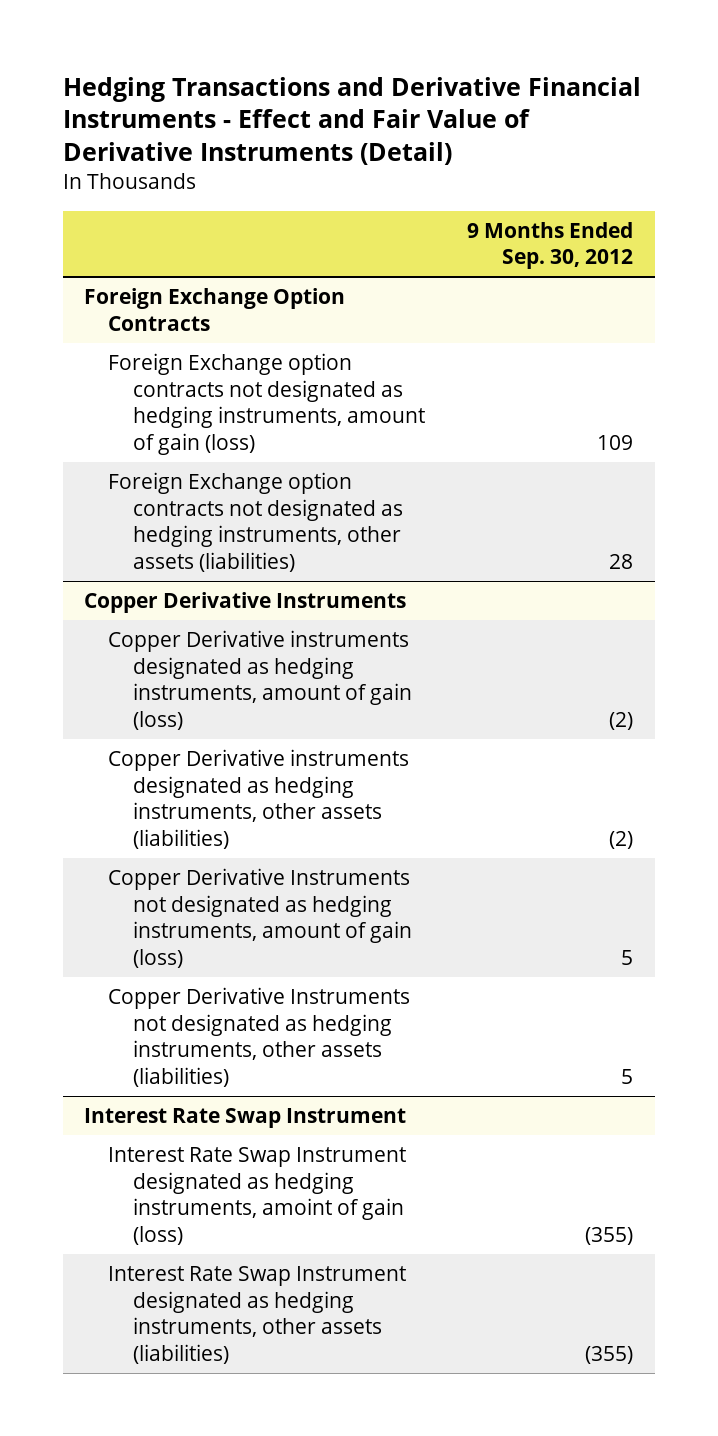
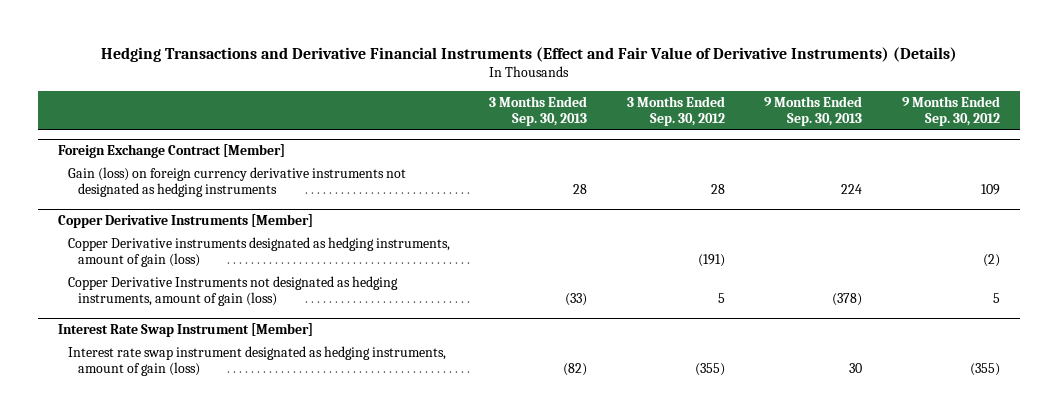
- Hedging Transactions and Derivative Financial Instruments - Effect and Fair Value of Derivative Instruments (Detail)
+ Hedging Transactions and Derivative Financial Instruments (Effect and Fair Value of Derivative Instruments) (Details)
- | 9 Months Ended Sep. 30, 2012
+ | 3 Months Ended Sep. 30, 2013 | 3 Months Ended Sep. 30, 2012 | 9 Months Ended Sep. 30, 2013 | 9 Months Ended Sep. 30, 2012
- Foreign Exchange Option Contracts
- Foreign Exchange option contracts not designated as hedging instruments, amount of gain (loss) | 109
- Foreign Exchange option contracts not designated as hedging instruments, other assets (liabilities) | 28
- Copper Derivative Instruments
+ Foreign Exchange Contract [Member]
+ Gain (loss) on foreign currency derivative instruments not designated as hedging instruments | 28 | 28 | 224 | 109
+ Copper Derivative Instruments [Member]
- Copper Derivative instruments designated as hedging instruments, other assets (liabilities) | (2)
- Copper Derivative Instruments not designated as hedging instruments, other assets (liabilities) | 5
- Interest Rate Swap Instrument
- Interest Rate Swap Instrument designated as hedging instruments, amoint of gain (loss) | (355)
- Interest Rate Swap Instrument designated as hedging instruments, other assets (liabilities) | (355)
+ Interest Rate Swap Instrument [Member]
+ Interest rate swap instrument designated as hedging instruments, amount of gain (loss) | (82) | (355) | 30 | (355)

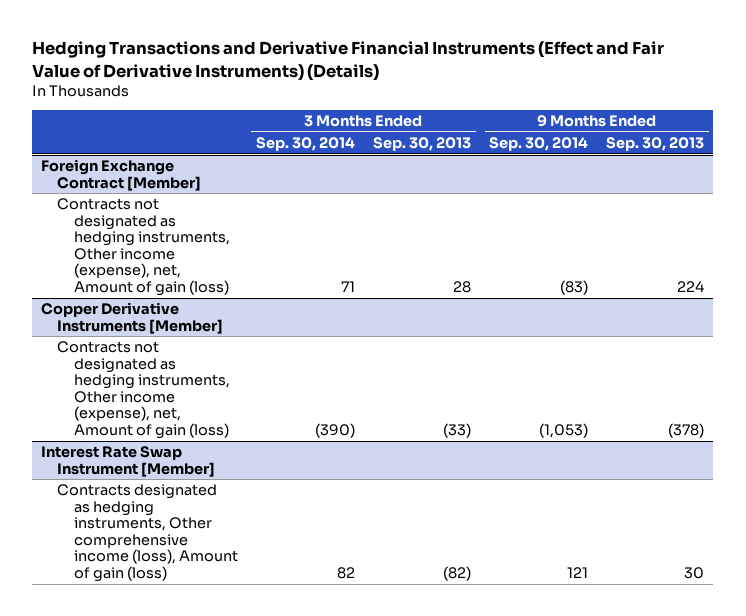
- | 3 Months Ended Sep. 30, 2013 | 3 Months Ended Sep. 30, 2012 | 9 Months Ended Sep. 30, 2013 | 9 Months Ended Sep. 30, 2012
+ | 3 Months Ended Sep. 30, 2014 | 3 Months Ended Sep. 30, 2013 | 9 Months Ended Sep. 30, 2014 | 9 Months Ended Sep. 30, 2013
@ Foreign Exchange Contract [Member]
- Gain (loss) on foreign currency derivative instruments not designated as hedging instruments | 28 | 28 | 224 | 109
+ Contracts not designated as hedging instruments, Other income (expense), net, Amount of gain (loss) | 71 | 28 | (83) | 224
@ Copper Derivative Instruments [Member]
- Copper Derivative instruments designated as hedging instruments, amount of gain (loss) | | (191) | | (2)
- Copper Derivative Instruments not designated as hedging instruments, amount of gain (loss) | (33) | 5 | (378) | 5
+ Contracts not designated as hedging instruments, Other income (expense), net, Amount of gain (loss) | (390) | (33) | (1,053) | (378)
@ Interest Rate Swap Instrument [Member]
- Interest rate swap instrument designated as hedging instruments, amount of gain (loss) | (82) | (355) | 30 | (355)
+ Contracts designated as hedging instruments, Other comprehensive income (loss), Amount of gain (loss) | 82 | (82) | 121 | 30

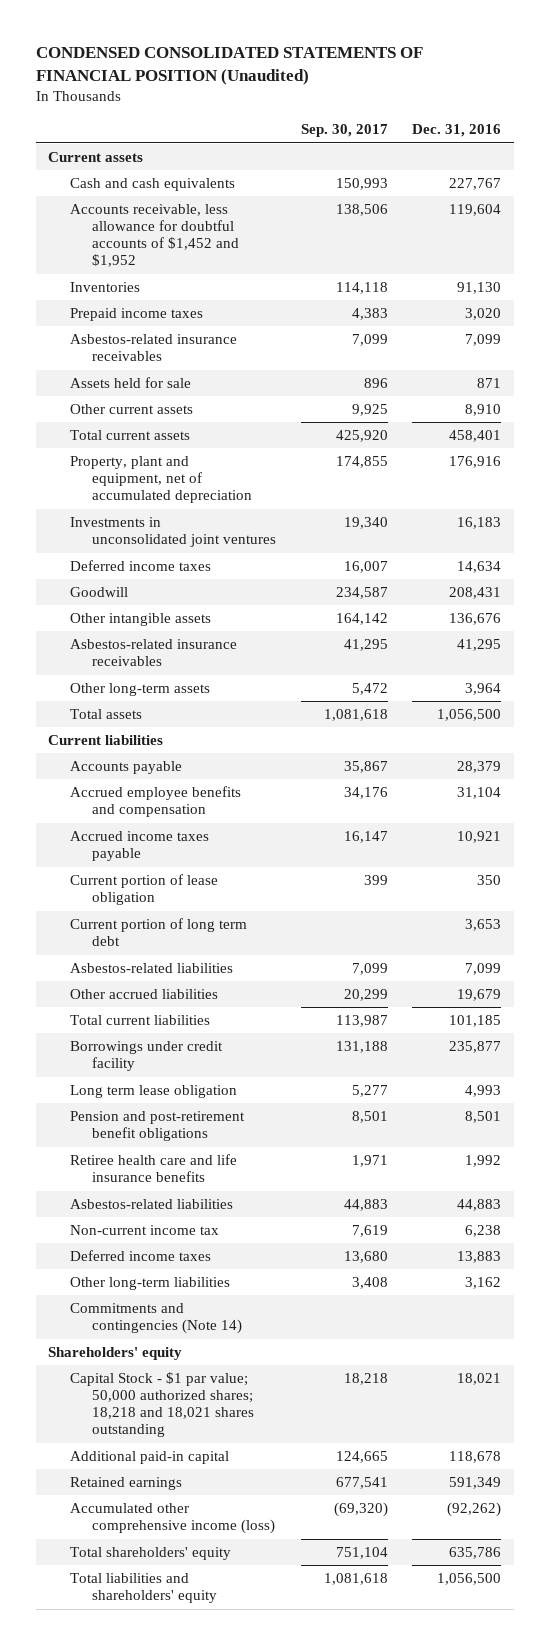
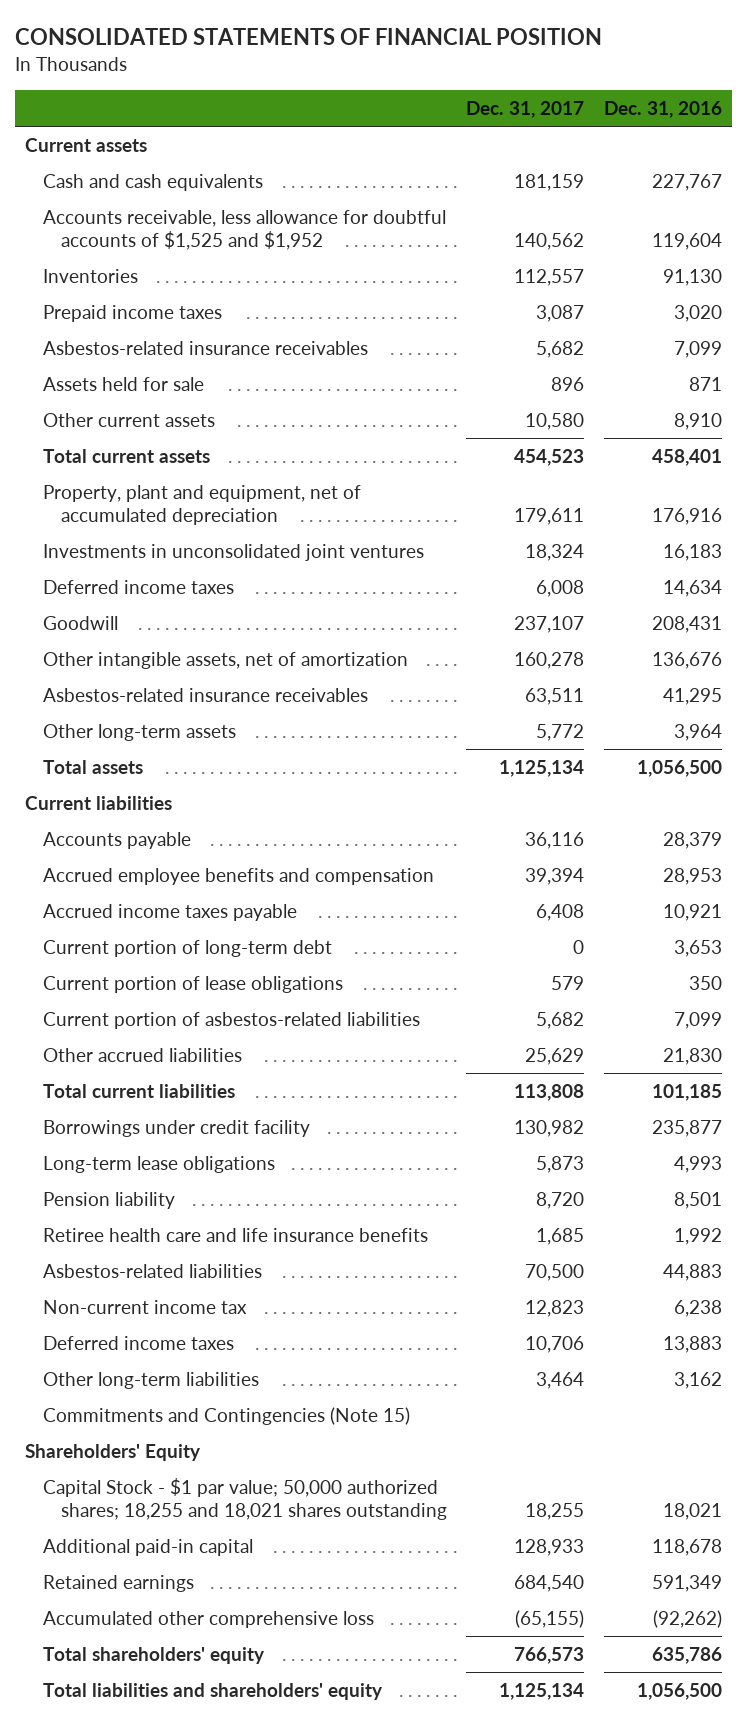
- CONDENSED CONSOLIDATED STATEMENTS OF FINANCIAL POSITION (Unaudited)
+ CONSOLIDATED STATEMENTS OF FINANCIAL POSITION
- | Sep. 30, 2017 | Dec. 31, 2016
+ | Dec. 31, 2017 | Dec. 31, 2016
- Accounts receivable, less allowance for doubtful accounts of $1,452 and $1,952 | 138,506 | 119,604
+ Accounts receivable, less allowance for doubtful accounts of $1,525 and $1,952 | 140,562 | 119,604
- Other intangible assets | 164,142 | 136,676
+ Other intangible assets, net of amortization | 160,278 | 136,676
- Accrued employee benefits and compensation | 34,176 | 31,104
+ Accrued employee benefits and compensation | 39,394 | 28,953
- Current portion of lease obligation | 399 | 350
- Current portion of long term debt | | 3,653
- Asbestos-related liabilities | 7,099 | 7,099
- Other accrued liabilities | 20,299 | 19,679
+ Current portion of long-term debt | 0 | 3,653
+ Current portion of lease obligations | 579 | 350
+ Current portion of asbestos-related liabilities | 5,682 | 7,099
+ Other accrued liabilities | 25,629 | 21,830
- Long term lease obligation | 5,277 | 4,993
- Pension and post-retirement benefit obligations | 8,501 | 8,501
+ Long-term lease obligations | 5,873 | 4,993
+ Pension liability | 8,720 | 8,501
- Commitments and contingencies (Note 14)
- Shareholders' equity
- Capital Stock - $1 par value; 50,000 authorized shares; 18,218 and 18,021 shares outstanding | 18,218 | 18,021
+ Commitments and Contingencies (Note 15)
+ Shareholders' Equity
+ Capital Stock - $1 par value; 50,000 authorized shares; 18,255 and 18,021 shares outstanding | 18,255 | 18,021
- Accumulated other comprehensive income (loss) | (69,320) | (92,262)
+ Accumulated other comprehensive loss | (65,155) | (92,262)

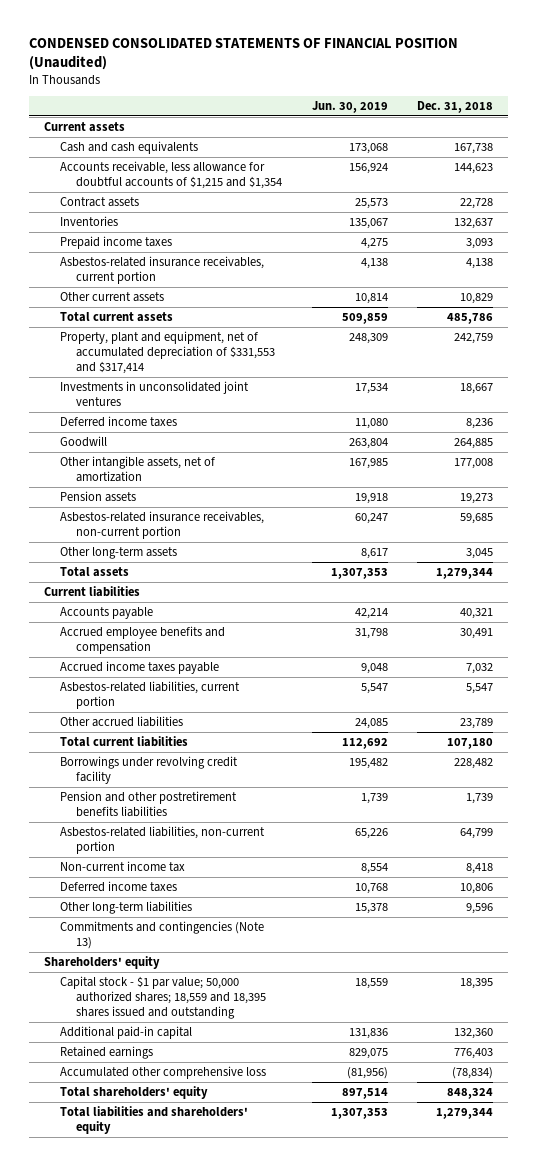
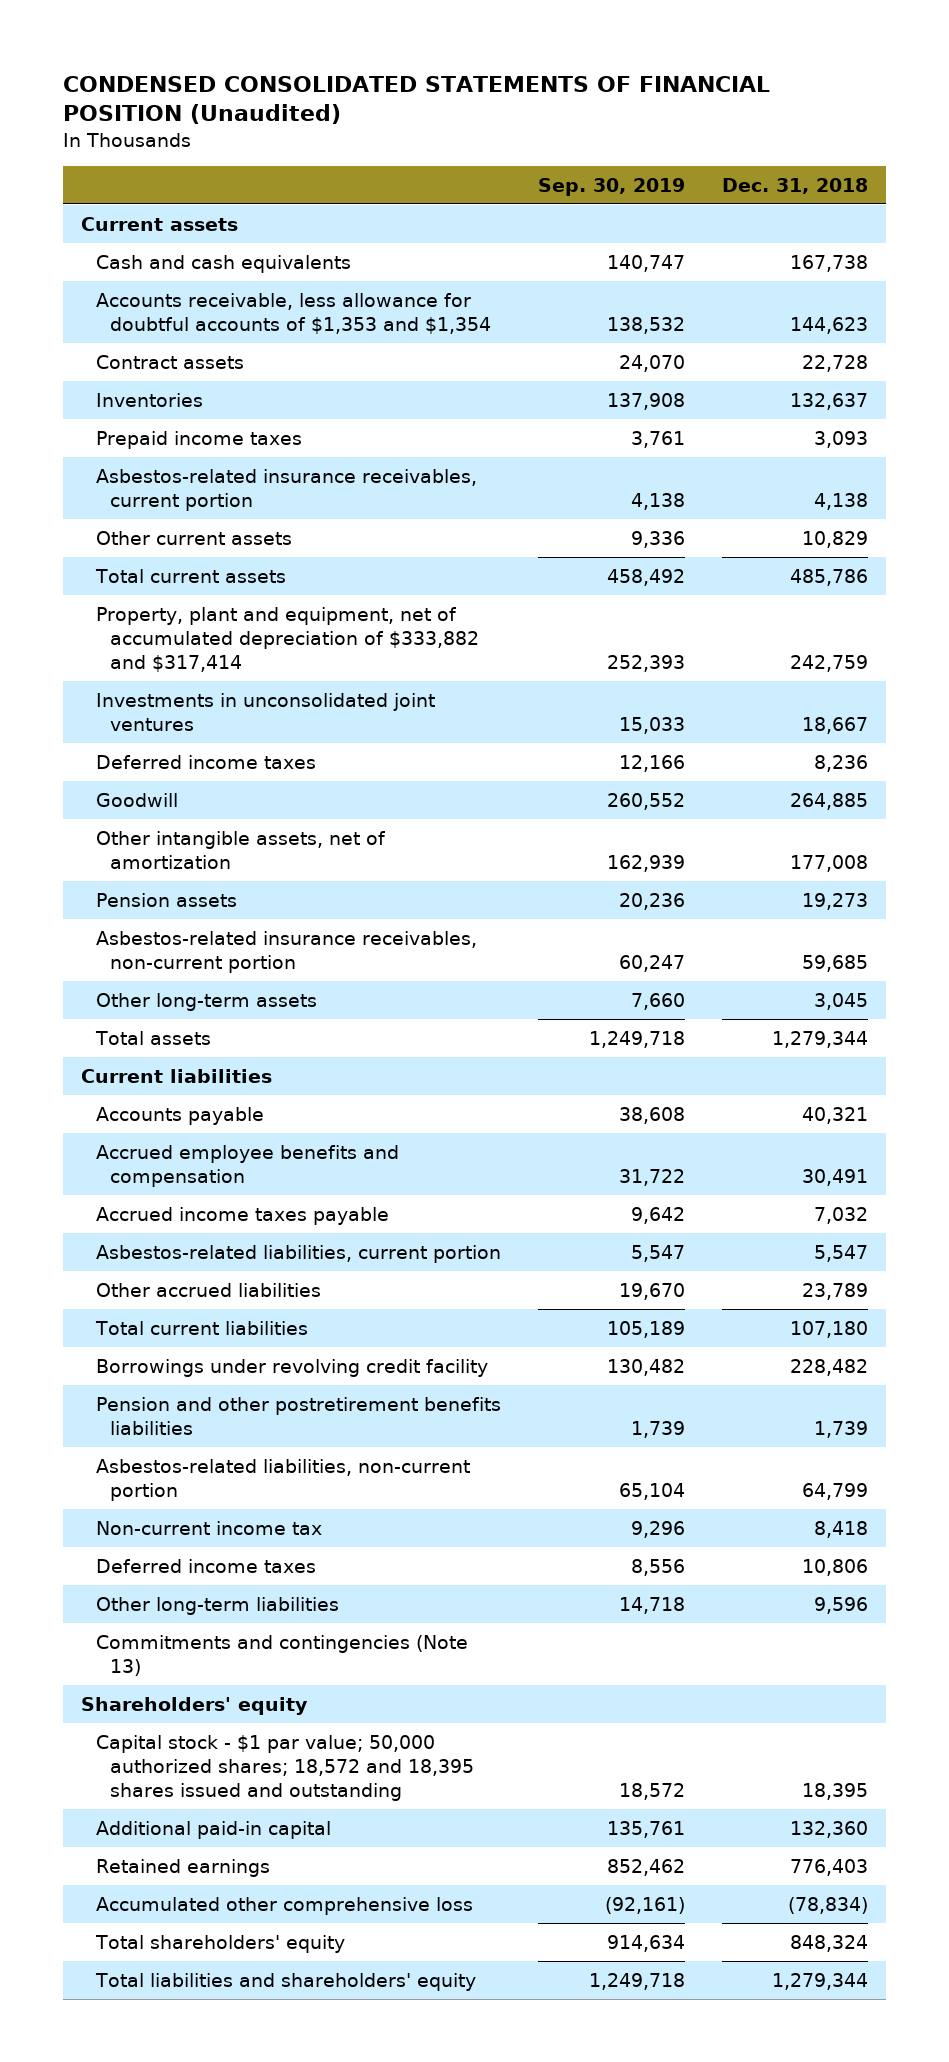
- | Jun. 30, 2019 | Dec. 31, 2018
+ | Sep. 30, 2019 | Dec. 31, 2018
- Accounts receivable, less allowance for doubtful accounts of $1,215 and $1,354 | 156,924 | 144,623
+ Accounts receivable, less allowance for doubtful accounts of $1,353 and $1,354 | 138,532 | 144,623
- Property, plant and equipment, net of accumulated depreciation of $331,553 and $317,414 | 248,309 | 242,759
+ Property, plant and equipment, net of accumulated depreciation of $333,882 and $317,414 | 252,393 | 242,759
- Capital stock - $1 par value; 50,000 authorized shares; 18,559 and 18,395 shares issued and outstanding | 18,559 | 18,395
+ Capital stock - $1 par value; 50,000 authorized shares; 18,572 and 18,395 shares issued and outstanding | 18,572 | 18,395

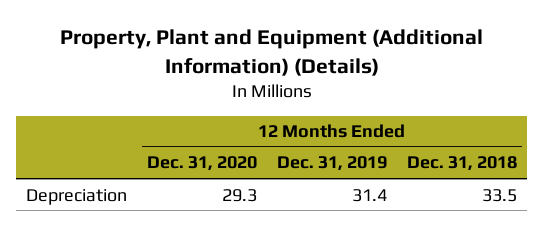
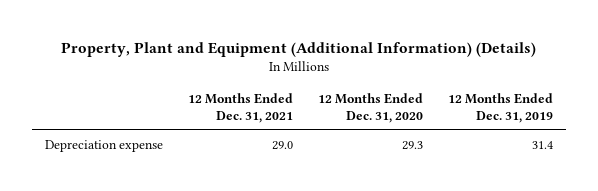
- | 12 Months Ended Dec. 31, 2020 | 12 Months Ended Dec. 31, 2019 | 12 Months Ended Dec. 31, 2018
+ | 12 Months Ended Dec. 31, 2021 | 12 Months Ended Dec. 31, 2020 | 12 Months Ended Dec. 31, 2019
- Depreciation | 29.3 | 31.4 | 33.5
+ Depreciation expense | 29.0 | 29.3 | 31.4

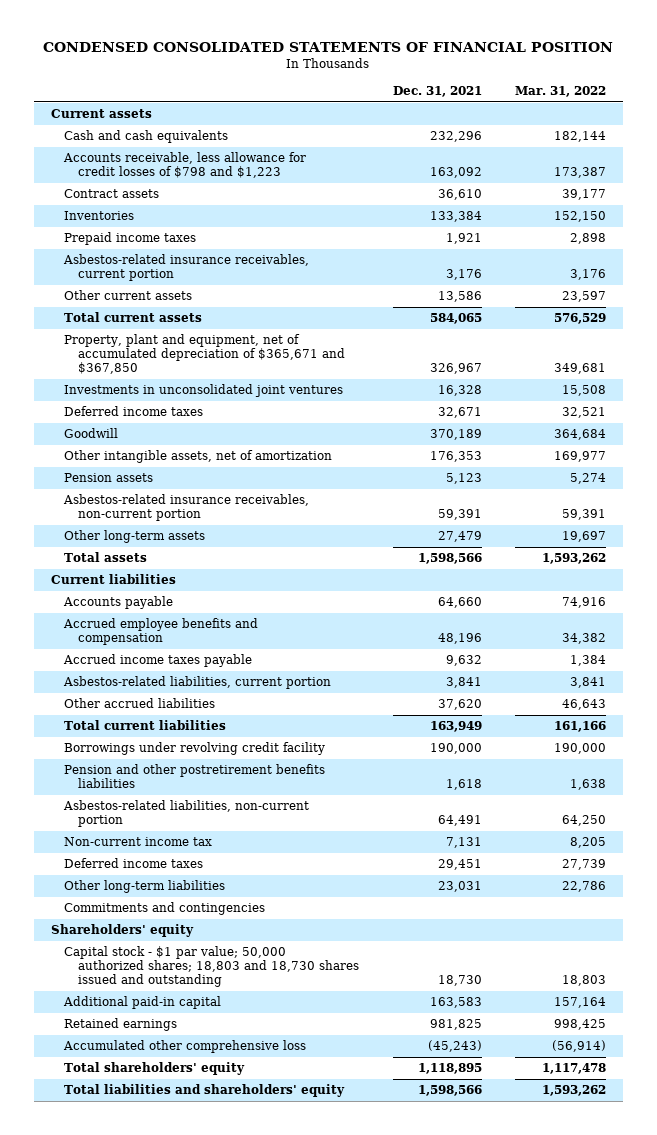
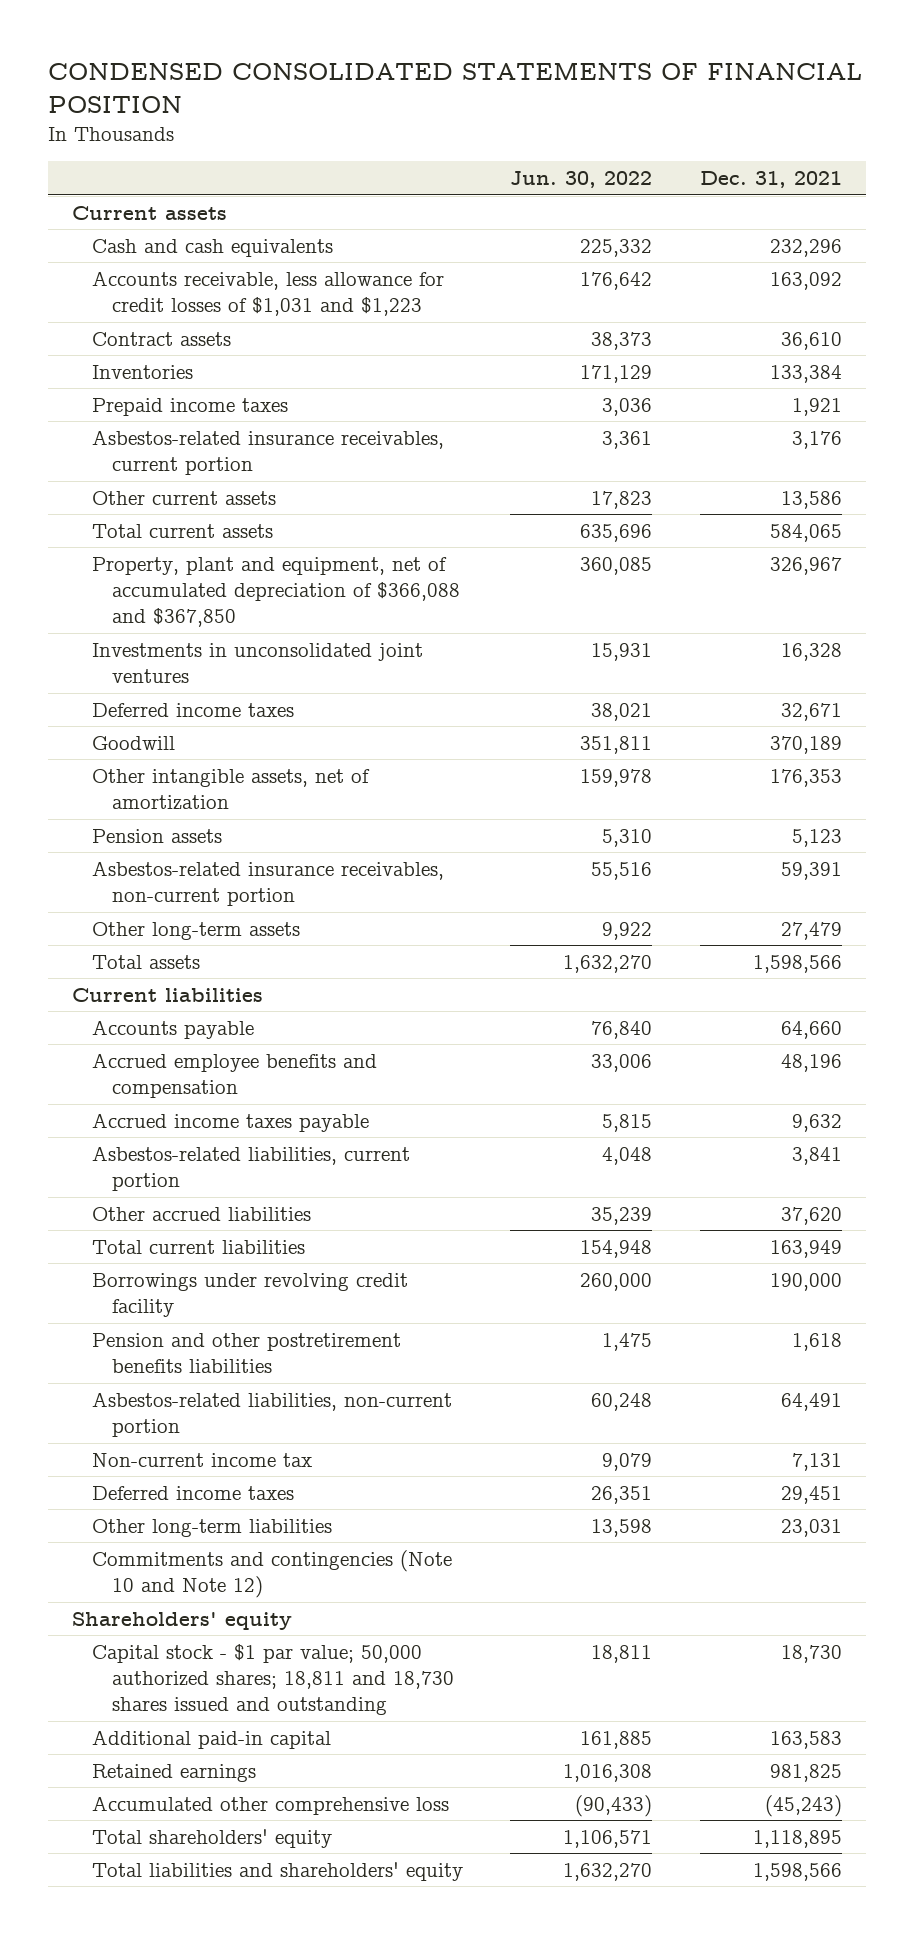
- | Dec. 31, 2021 | Mar. 31, 2022
+ | Jun. 30, 2022 | Dec. 31, 2021
- Accounts receivable, less allowance for credit losses of $798 and $1,223 | 163,092 | 173,387
+ Accounts receivable, less allowance for credit losses of $1,031 and $1,223 | 176,642 | 163,092
- Property, plant and equipment, net of accumulated depreciation of $365,671 and $367,850 | 326,967 | 349,681
+ Property, plant and equipment, net of accumulated depreciation of $366,088 and $367,850 | 360,085 | 326,967
- Commitments and contingencies
+ Commitments and contingencies (Note 10 and Note 12)
- Capital stock - $1 par value; 50,000 authorized shares; 18,803 and 18,730 shares issued and outstanding | 18,730 | 18,803
+ Capital stock - $1 par value; 50,000 authorized shares; 18,811 and 18,730 shares issued and outstanding | 18,811 | 18,730

